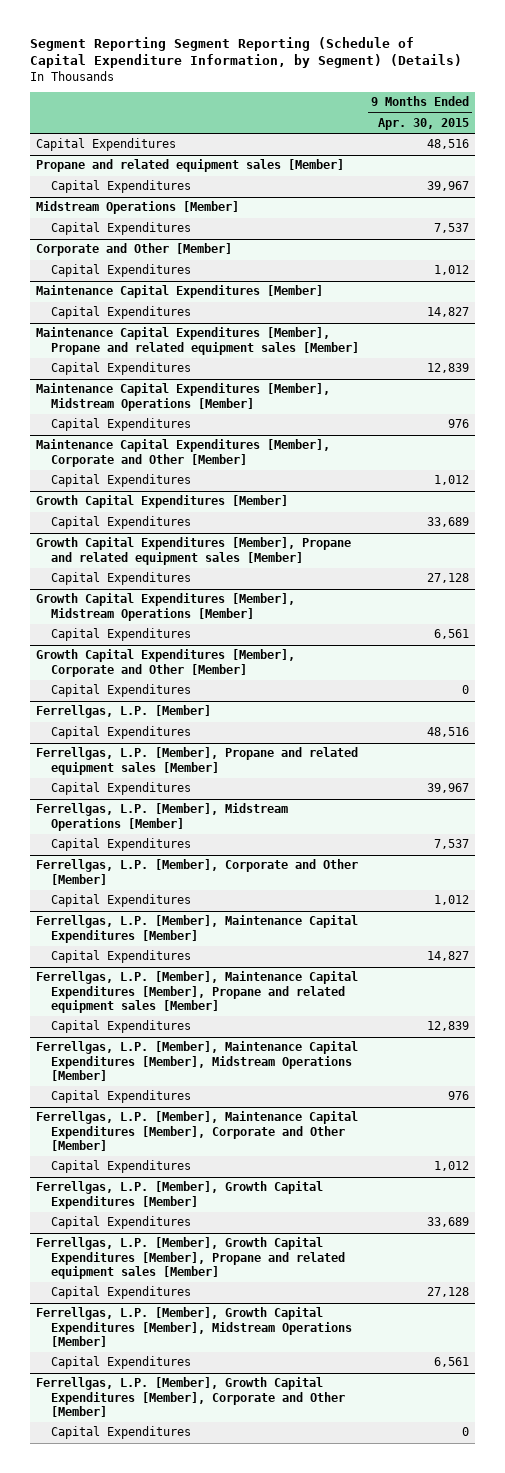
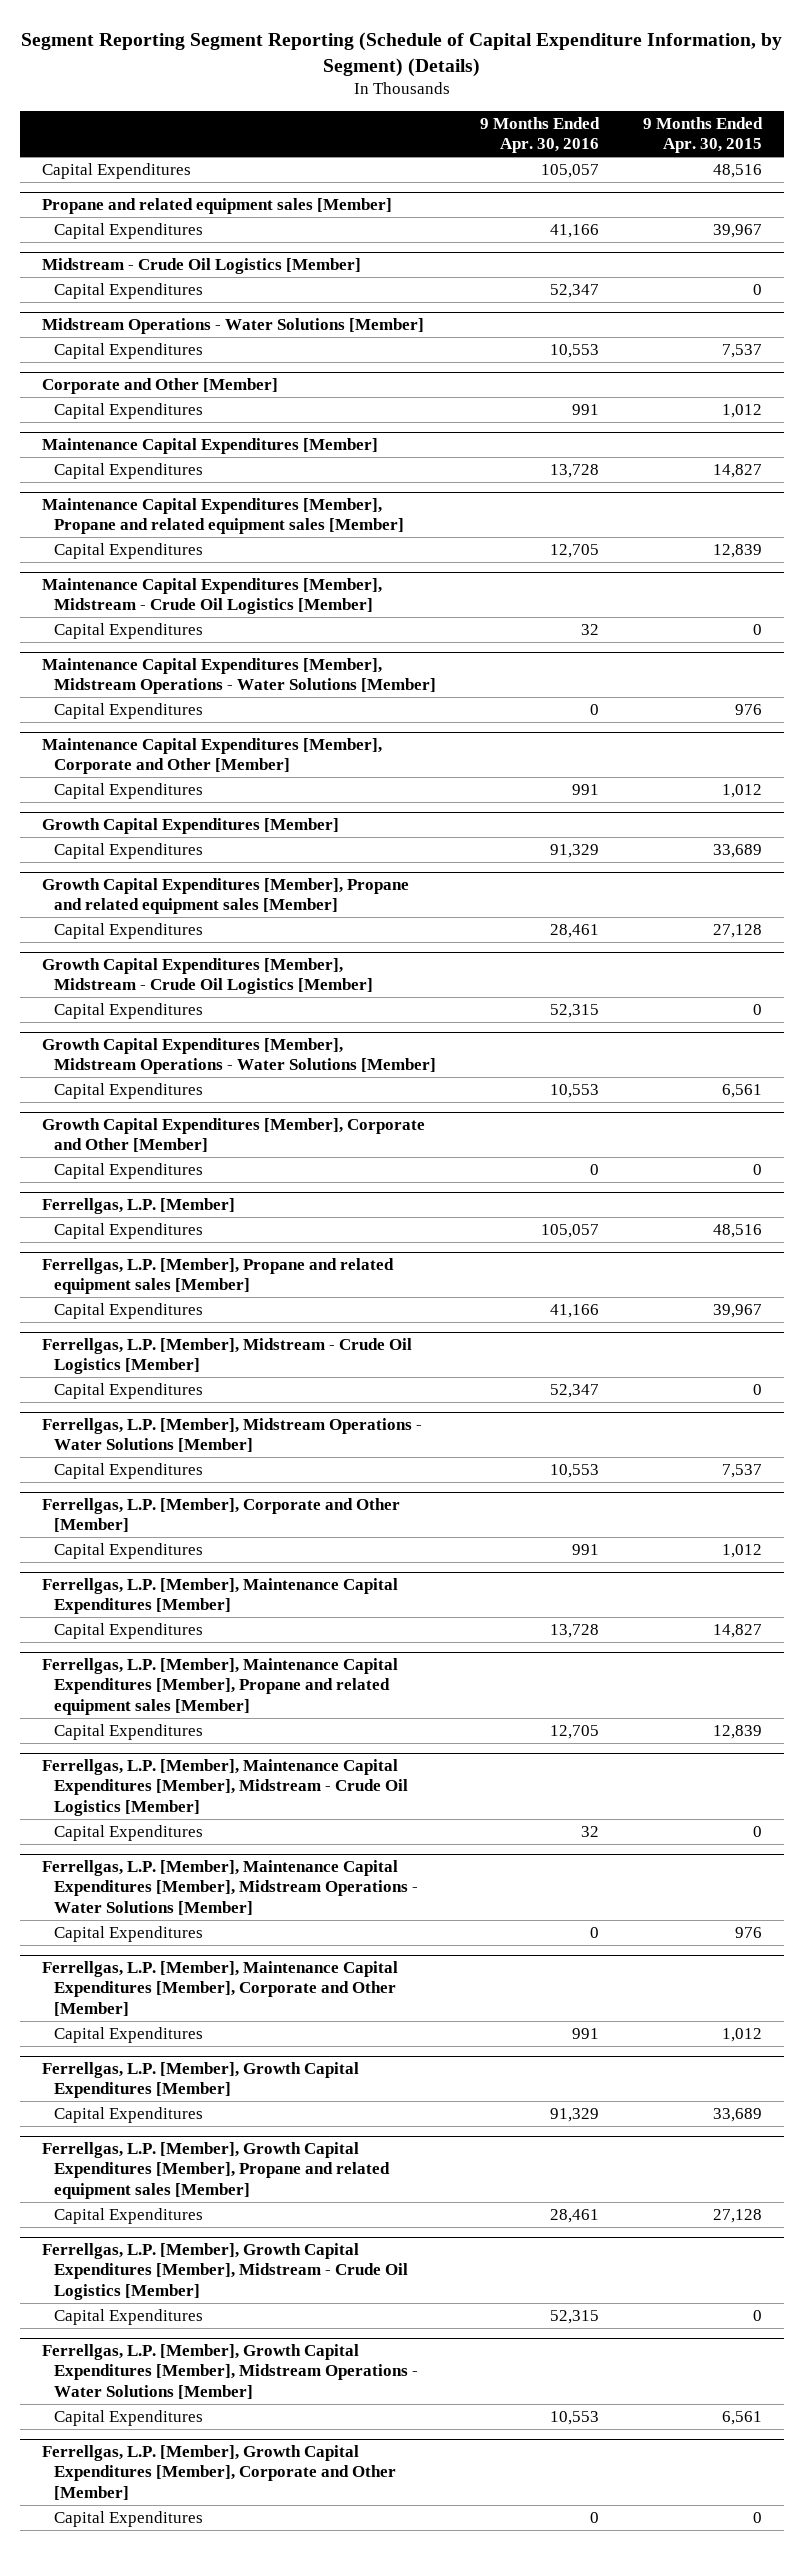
- | 9 Months Ended Apr. 30, 2015
+ | 9 Months Ended Apr. 30, 2016 | 9 Months Ended Apr. 30, 2015
- Midstream Operations [Member]
+ Midstream - Crude Oil Logistics [Member]
+ Capital Expenditures | 52,347 | 0
+ Midstream Operations - Water Solutions [Member]
- Maintenance Capital Expenditures [Member], Midstream Operations [Member]
+ Maintenance Capital Expenditures [Member], Midstream - Crude Oil Logistics [Member]
+ Capital Expenditures | 32 | 0
+ Maintenance Capital Expenditures [Member], Midstream Operations - Water Solutions [Member]
- Growth Capital Expenditures [Member], Midstream Operations [Member]
+ Growth Capital Expenditures [Member], Midstream - Crude Oil Logistics [Member]
+ Capital Expenditures | 52,315 | 0
+ Growth Capital Expenditures [Member], Midstream Operations - Water Solutions [Member]
- Ferrellgas, L.P. [Member], Midstream Operations [Member]
+ Ferrellgas, L.P. [Member], Midstream - Crude Oil Logistics [Member]
+ Capital Expenditures | 52,347 | 0
+ Ferrellgas, L.P. [Member], Midstream Operations - Water Solutions [Member]
- Ferrellgas, L.P. [Member], Maintenance Capital Expenditures [Member], Midstream Operations [Member]
+ Ferrellgas, L.P. [Member], Maintenance Capital Expenditures [Member], Midstream - Crude Oil Logistics [Member]
+ Capital Expenditures | 32 | 0
+ Ferrellgas, L.P. [Member], Maintenance Capital Expenditures [Member], Midstream Operations - Water Solutions [Member]
- Ferrellgas, L.P. [Member], Growth Capital Expenditures [Member], Midstream Operations [Member]
+ Ferrellgas, L.P. [Member], Growth Capital Expenditures [Member], Midstream - Crude Oil Logistics [Member]
+ Capital Expenditures | 52,315 | 0
+ Ferrellgas, L.P. [Member], Growth Capital Expenditures [Member], Midstream Operations - Water Solutions [Member]

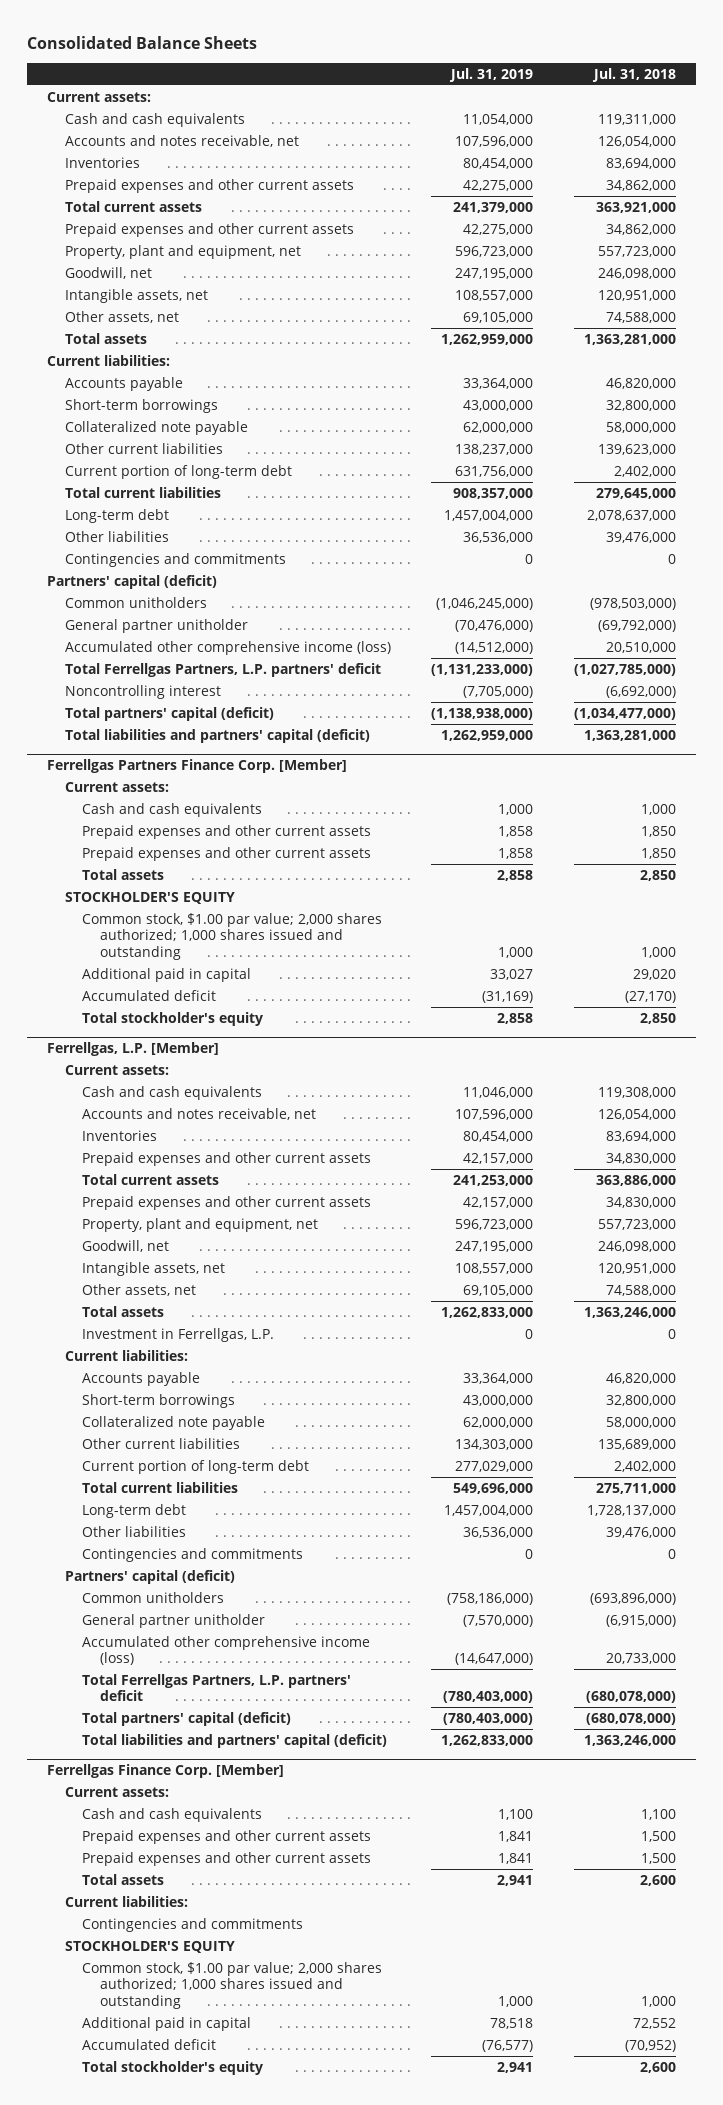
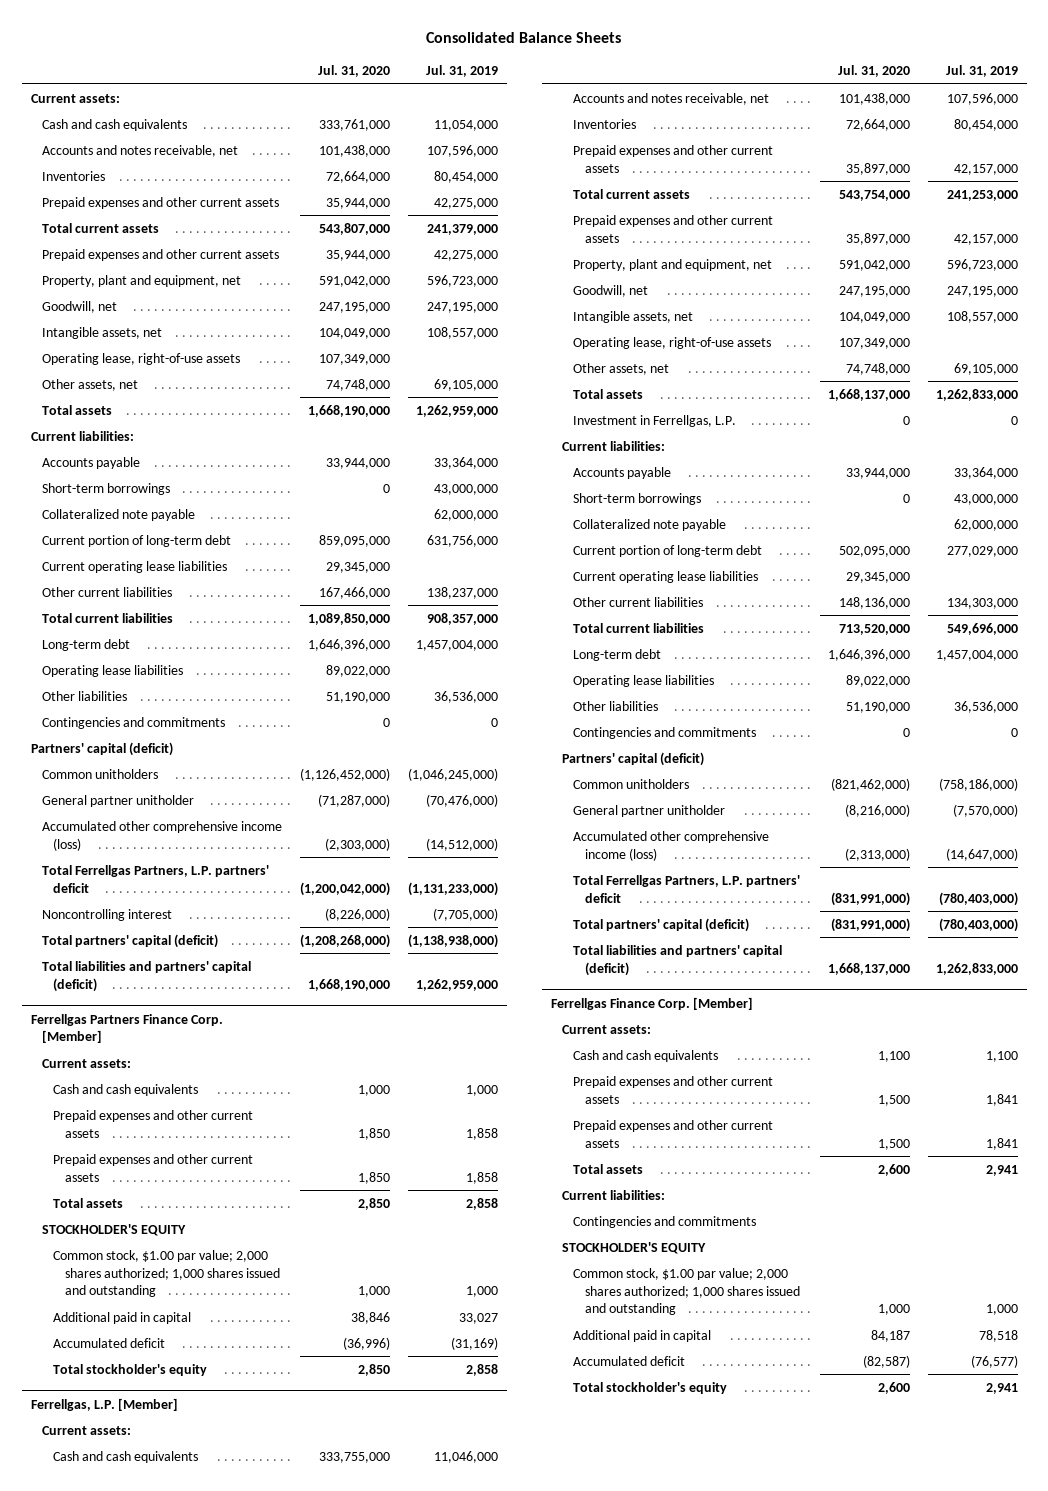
- | Jul. 31, 2019 | Jul. 31, 2018
+ | Jul. 31, 2020 | Jul. 31, 2019
+ Operating lease, right-of-use assets | 107,349,000 |
+ Current operating lease liabilities | 29,345,000 |
moved down: Other current liabilities | 167,466,000 | 138,237,000
+ Operating lease liabilities | 89,022,000 |
@ Ferrellgas, L.P. [Member]
+ Operating lease, right-of-use assets | 107,349,000 |
+ Current operating lease liabilities | 29,345,000 |
moved down: Other current liabilities | 148,136,000 | 134,303,000
+ Operating lease liabilities | 89,022,000 |

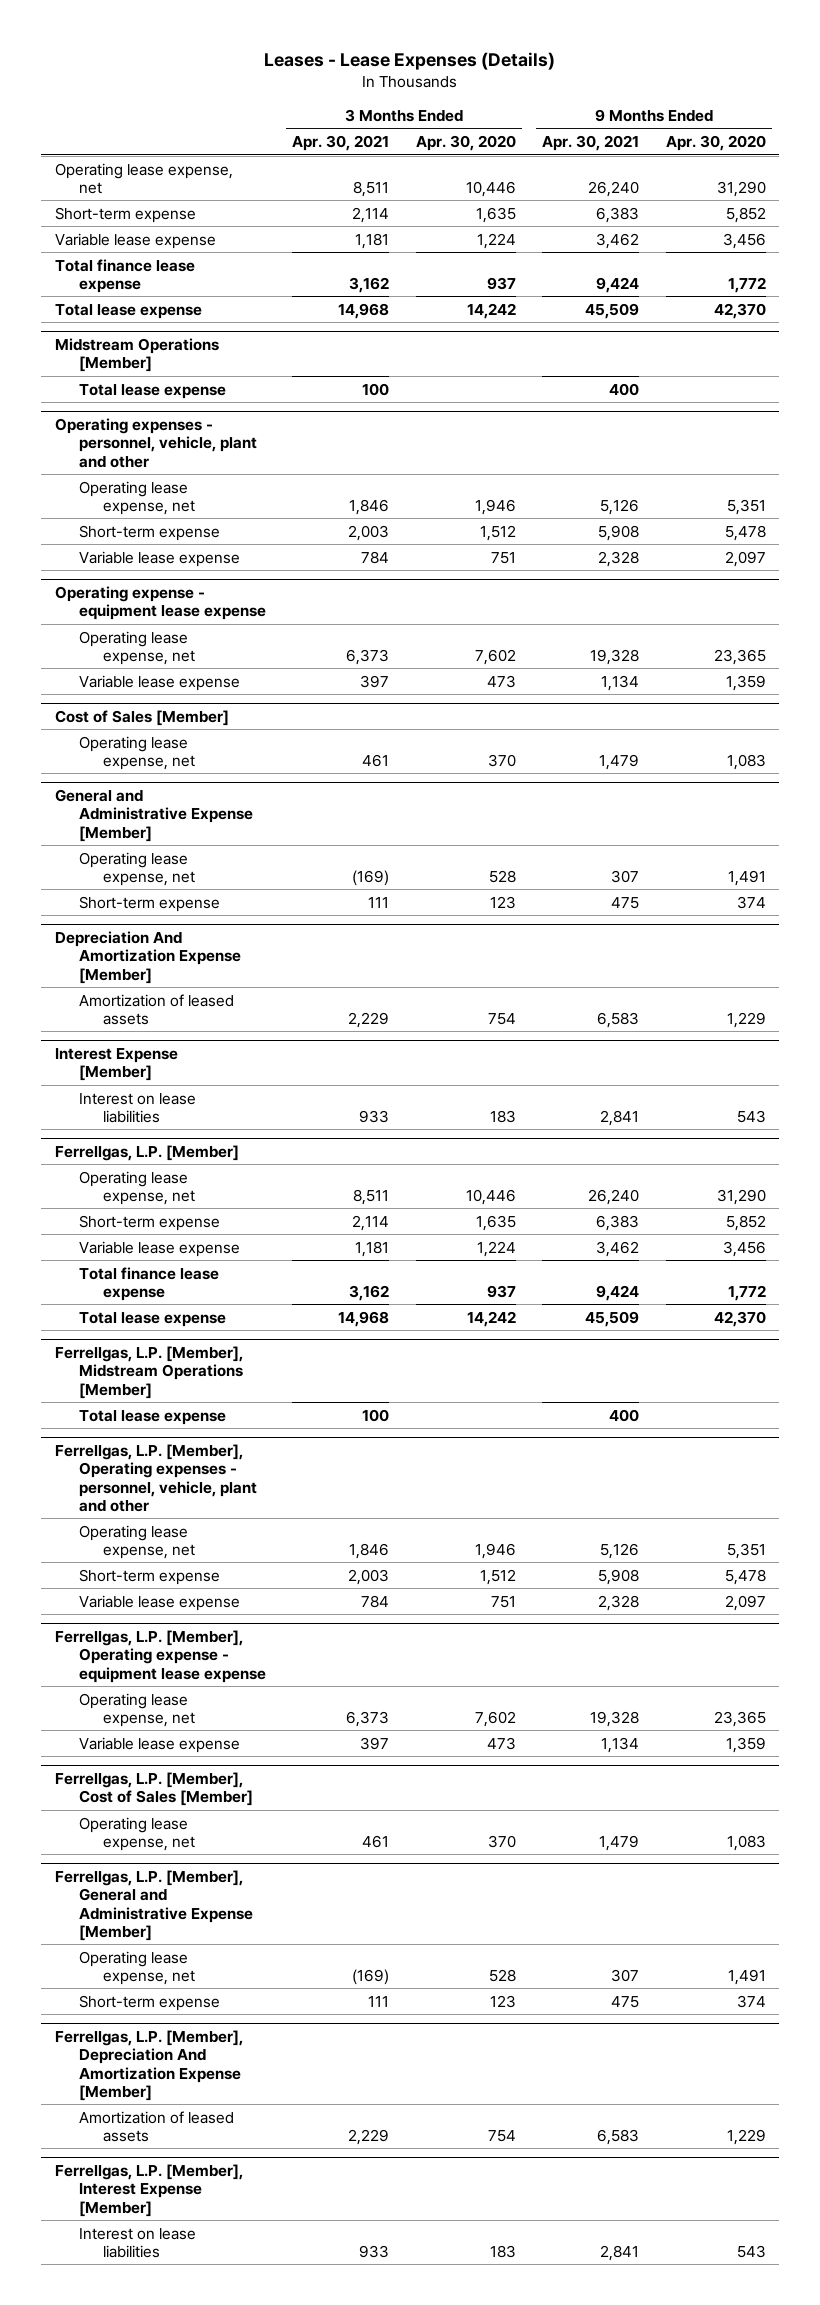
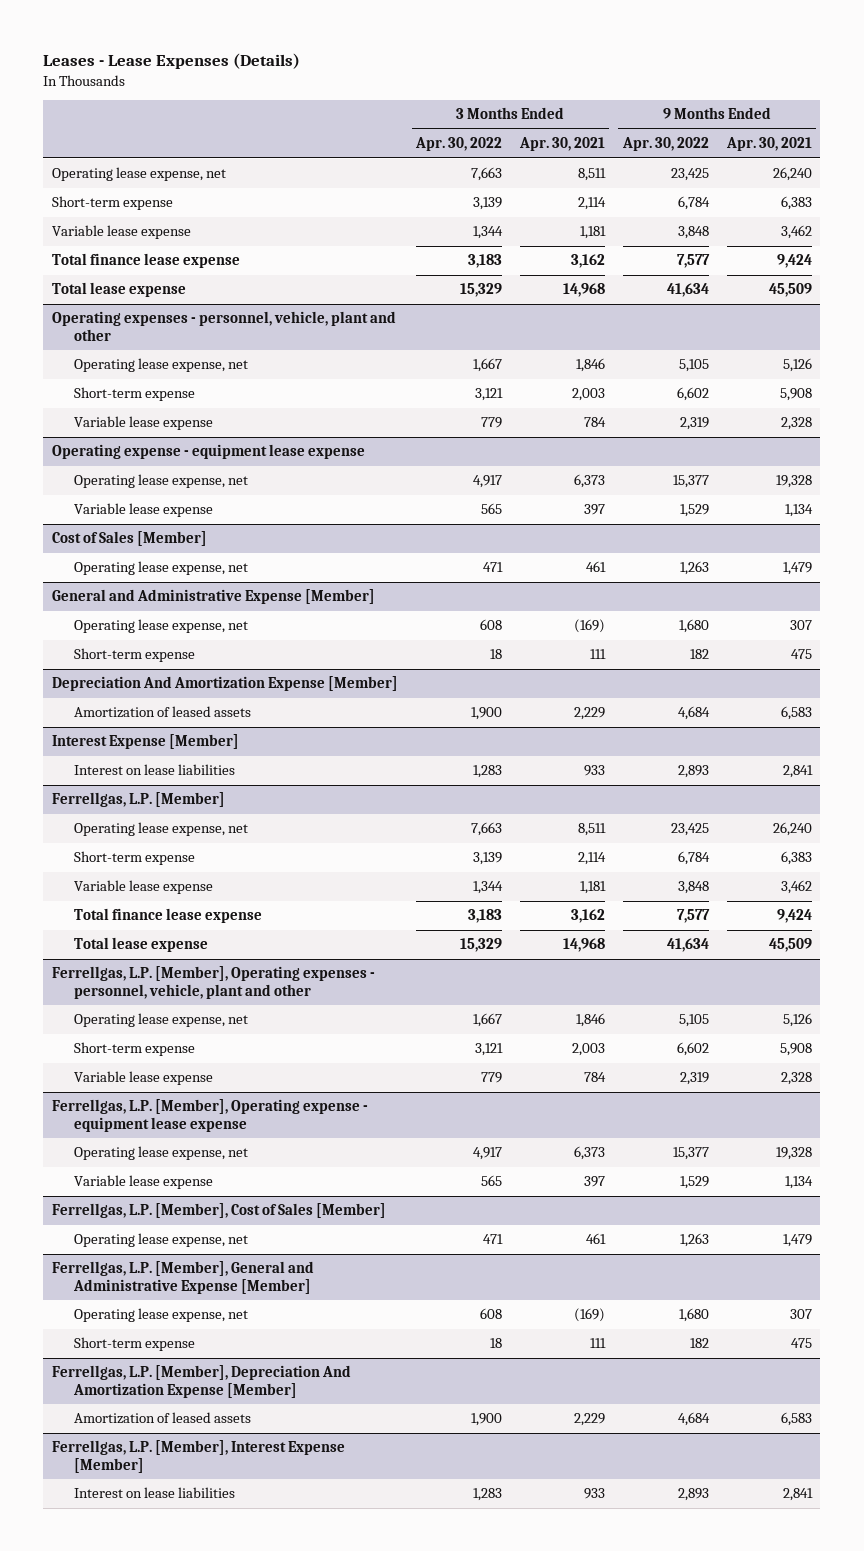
- | 3 Months Ended Apr. 30, 2021 | 3 Months Ended Apr. 30, 2020 | 9 Months Ended Apr. 30, 2021 | 9 Months Ended Apr. 30, 2020
+ | 3 Months Ended Apr. 30, 2022 | 3 Months Ended Apr. 30, 2021 | 9 Months Ended Apr. 30, 2022 | 9 Months Ended Apr. 30, 2021
- Midstream Operations [Member]
- Total lease expense | 100 | | 400 |
- Ferrellgas, L.P. [Member], Midstream Operations [Member]
- Total lease expense | 100 | | 400 |

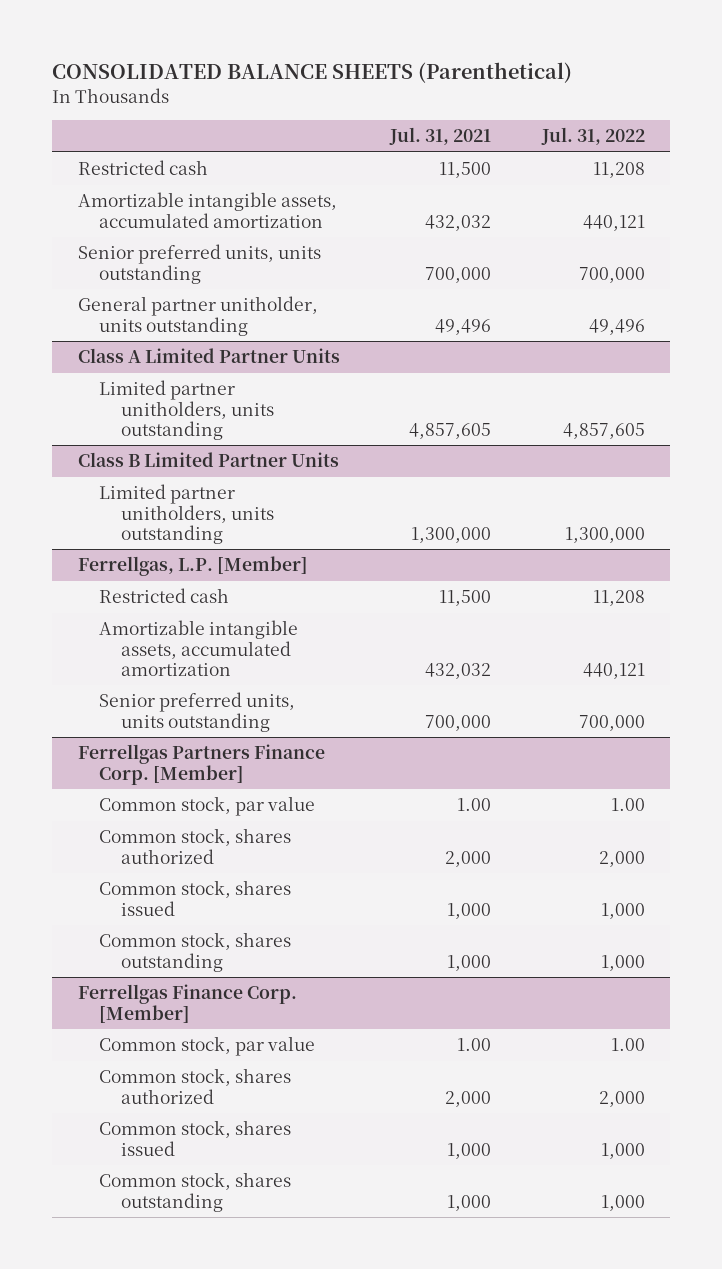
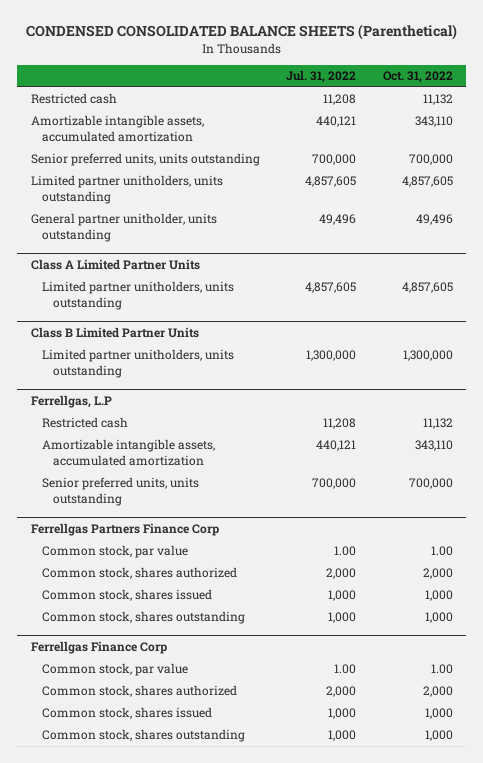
- CONSOLIDATED BALANCE SHEETS (Parenthetical)
+ CONDENSED CONSOLIDATED BALANCE SHEETS (Parenthetical)
- | Jul. 31, 2021 | Jul. 31, 2022
+ | Jul. 31, 2022 | Oct. 31, 2022
+ Limited partner unitholders, units outstanding | 4,857,605 | 4,857,605
- Ferrellgas, L.P. [Member]
+ Ferrellgas, L.P
- Ferrellgas Partners Finance Corp. [Member]
+ Ferrellgas Partners Finance Corp
- Ferrellgas Finance Corp. [Member]
+ Ferrellgas Finance Corp

